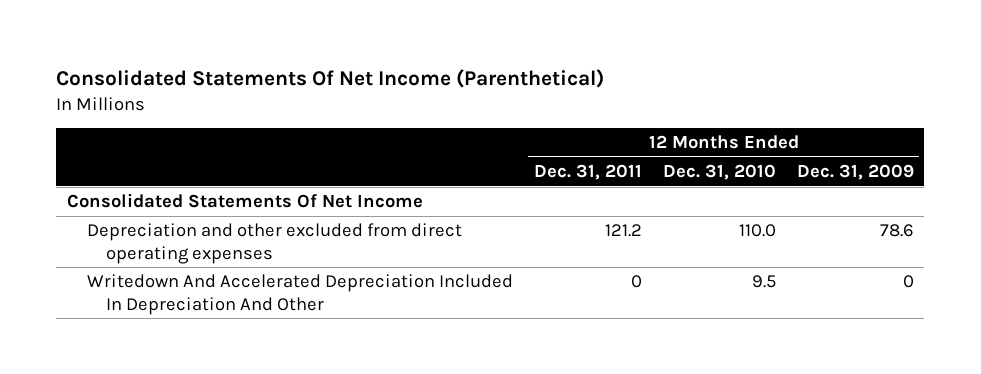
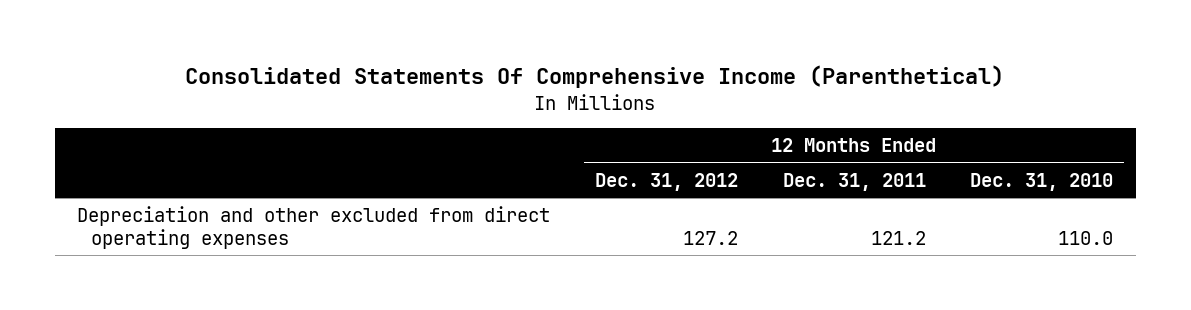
- Consolidated Statements Of Net Income (Parenthetical)
+ Consolidated Statements Of Comprehensive Income (Parenthetical)
- | 12 Months Ended Dec. 31, 2011 | 12 Months Ended Dec. 31, 2010 | 12 Months Ended Dec. 31, 2009
+ | 12 Months Ended Dec. 31, 2012 | 12 Months Ended Dec. 31, 2011 | 12 Months Ended Dec. 31, 2010
- Consolidated Statements Of Net Income
- Writedown And Accelerated Depreciation Included In Depreciation And Other | 0 | 9.5 | 0

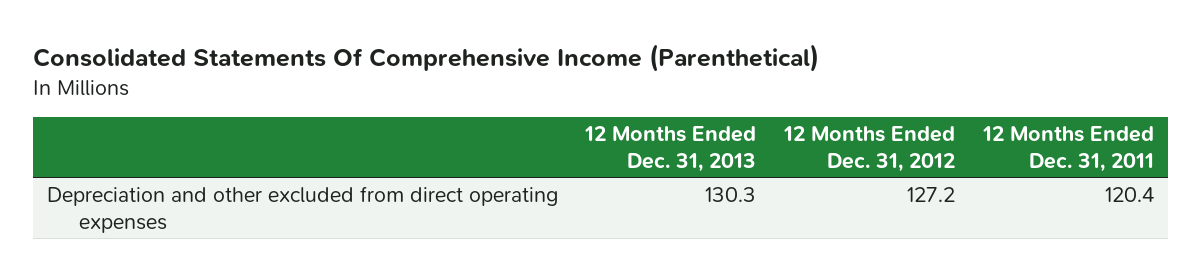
- | 12 Months Ended Dec. 31, 2012 | 12 Months Ended Dec. 31, 2011 | 12 Months Ended Dec. 31, 2010
+ | 12 Months Ended Dec. 31, 2013 | 12 Months Ended Dec. 31, 2012 | 12 Months Ended Dec. 31, 2011
- Depreciation and other excluded from direct operating expenses | 127.2 | 121.2 | 110.0
+ Depreciation and other excluded from direct operating expenses | 130.3 | 127.2 | 120.4

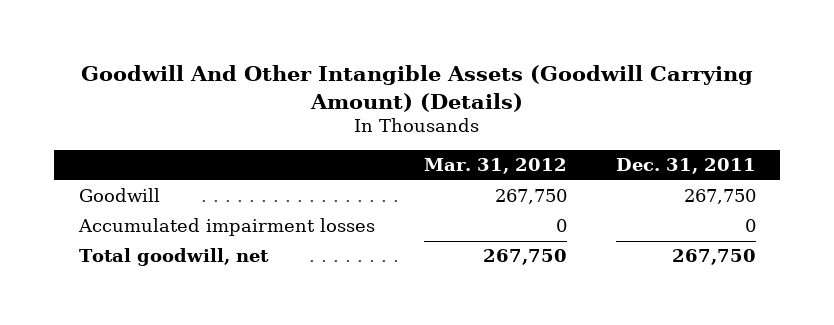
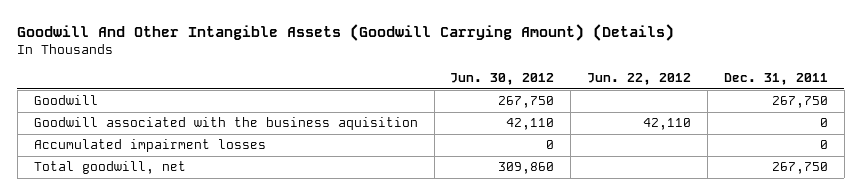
- | Mar. 31, 2012 | Dec. 31, 2011
+ | Jun. 30, 2012 | Jun. 22, 2012 | Dec. 31, 2011
+ Goodwill associated with the business aquisition | 42,110 | 42,110 | 0

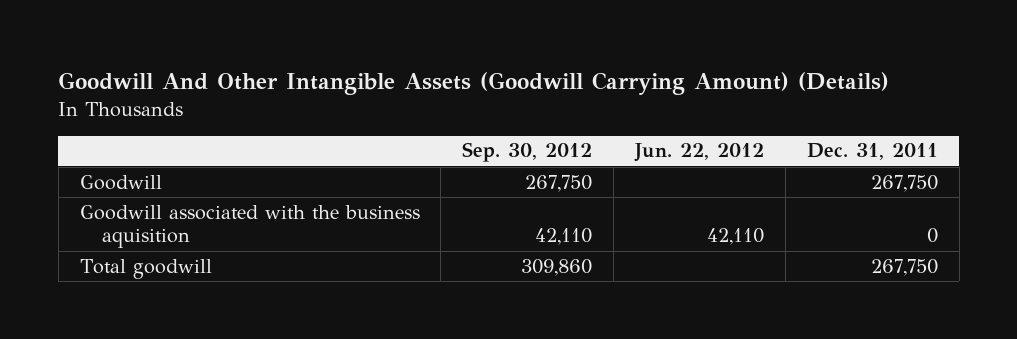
- | Jun. 30, 2012 | Jun. 22, 2012 | Dec. 31, 2011
+ | Sep. 30, 2012 | Jun. 22, 2012 | Dec. 31, 2011
- Accumulated impairment losses | 0 | | 0
- Total goodwill, net | 309,860 | | 267,750
+ Total goodwill | 309,860 | | 267,750

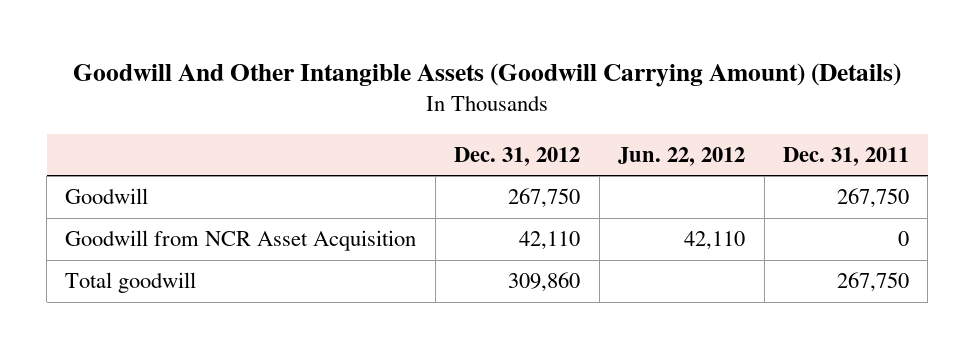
- | Sep. 30, 2012 | Jun. 22, 2012 | Dec. 31, 2011
+ | Dec. 31, 2012 | Jun. 22, 2012 | Dec. 31, 2011
- Goodwill associated with the business aquisition | 42,110 | 42,110 | 0
+ Goodwill from NCR Asset Acquisition | 42,110 | 42,110 | 0

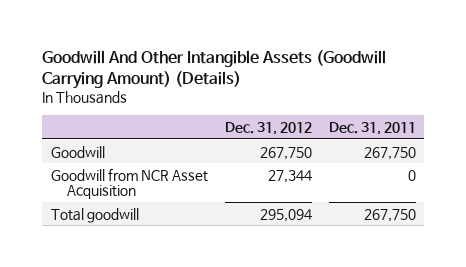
- | Dec. 31, 2012 | Jun. 22, 2012 | Dec. 31, 2011
+ | Dec. 31, 2012 | Dec. 31, 2011
- Goodwill from NCR Asset Acquisition | 42,110 | 42,110 | 0
- Total goodwill | 309,860 | | 267,750
+ Goodwill from NCR Asset Acquisition | 27,344 | 0
+ Total goodwill | 295,094 | 267,750

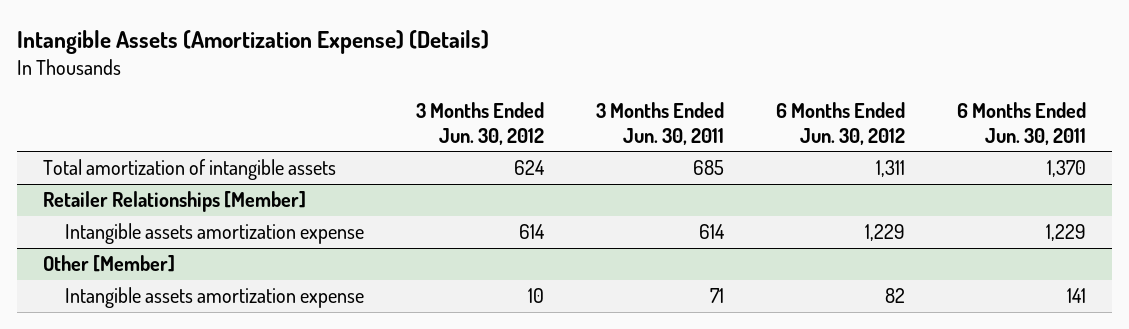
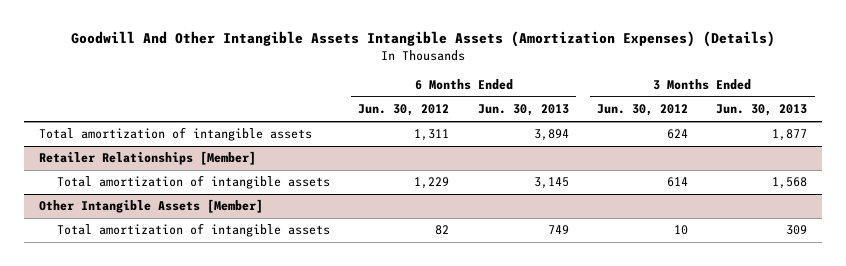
- Intangible Assets (Amortization Expense) (Details)
+ Goodwill And Other Intangible Assets Intangible Assets (Amortization Expenses) (Details)
- | 3 Months Ended Jun. 30, 2012 | 3 Months Ended Jun. 30, 2011 | 6 Months Ended Jun. 30, 2012 | 6 Months Ended Jun. 30, 2011
+ | 6 Months Ended Jun. 30, 2012 | 6 Months Ended Jun. 30, 2013 | 3 Months Ended Jun. 30, 2012 | 3 Months Ended Jun. 30, 2013
@ Retailer Relationships [Member]
- Intangible assets amortization expense | 614 | 614 | 1,229 | 1,229
- Other [Member]
- Intangible assets amortization expense | 10 | 71 | 82 | 141
@ Retailer Relationships [Member]
+ Total amortization of intangible assets | 1,229 | 3,145 | 614 | 1,568
+ Other Intangible Assets [Member]
+ Total amortization of intangible assets | 82 | 749 | 10 | 309

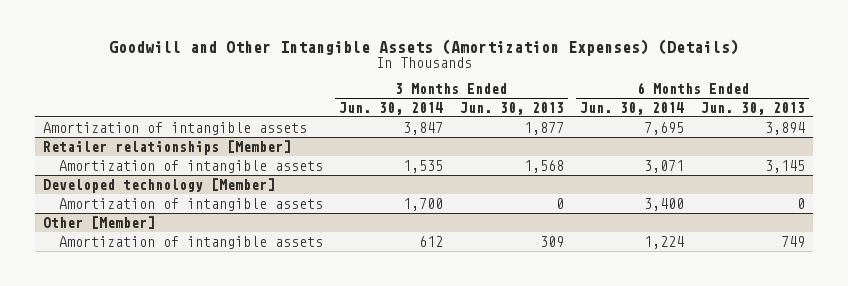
- Goodwill And Other Intangible Assets Intangible Assets (Amortization Expenses) (Details)
+ Goodwill and Other Intangible Assets (Amortization Expenses) (Details)
- | 6 Months Ended Jun. 30, 2012 | 6 Months Ended Jun. 30, 2013 | 3 Months Ended Jun. 30, 2012 | 3 Months Ended Jun. 30, 2013
+ | 3 Months Ended Jun. 30, 2014 | 3 Months Ended Jun. 30, 2013 | 6 Months Ended Jun. 30, 2014 | 6 Months Ended Jun. 30, 2013
- Total amortization of intangible assets | 1,311 | 3,894 | 624 | 1,877
- Retailer Relationships [Member]
- Total amortization of intangible assets | 1,229 | 3,145 | 614 | 1,568
- Other Intangible Assets [Member]
- Total amortization of intangible assets | 82 | 749 | 10 | 309
+ Amortization of intangible assets | 3,847 | 1,877 | 7,695 | 3,894
+ Retailer relationships [Member]
+ Amortization of intangible assets | 1,535 | 1,568 | 3,071 | 3,145
+ Developed technology [Member]
+ Amortization of intangible assets | 1,700 | 0 | 3,400 | 0
+ Other [Member]
+ Amortization of intangible assets | 612 | 309 | 1,224 | 749

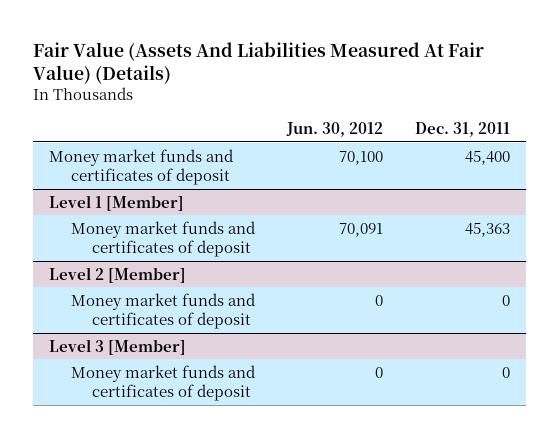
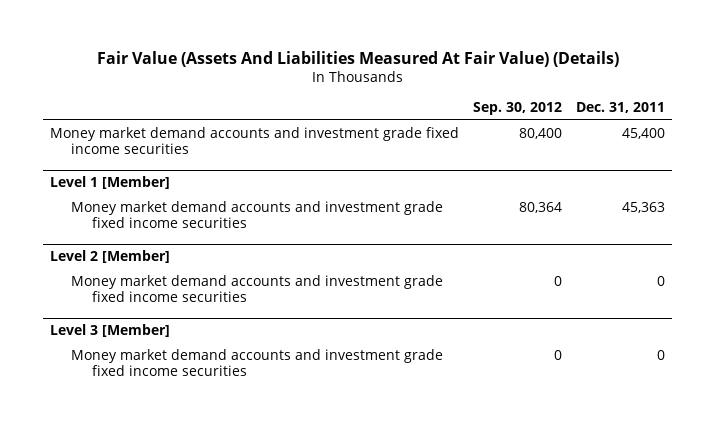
- | Jun. 30, 2012 | Dec. 31, 2011
+ | Sep. 30, 2012 | Dec. 31, 2011
- Money market funds and certificates of deposit | 70,100 | 45,400
+ Money market demand accounts and investment grade fixed income securities | 80,400 | 45,400
@ Level 1 [Member]
- Money market funds and certificates of deposit | 70,091 | 45,363
+ Money market demand accounts and investment grade fixed income securities | 80,364 | 45,363
@ Level 2 [Member]
- Money market funds and certificates of deposit | 0 | 0
+ Money market demand accounts and investment grade fixed income securities | 0 | 0
@ Level 3 [Member]
- Money market funds and certificates of deposit | 0 | 0
+ Money market demand accounts and investment grade fixed income securities | 0 | 0

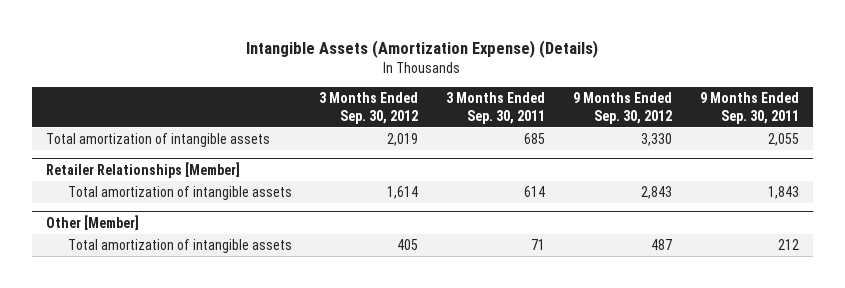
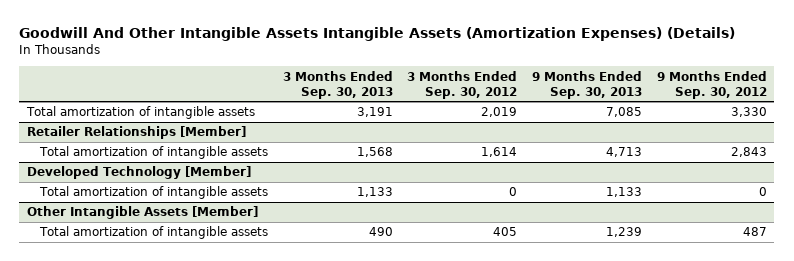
- Intangible Assets (Amortization Expense) (Details)
+ Goodwill And Other Intangible Assets Intangible Assets (Amortization Expenses) (Details)
- | 3 Months Ended Sep. 30, 2012 | 3 Months Ended Sep. 30, 2011 | 9 Months Ended Sep. 30, 2012 | 9 Months Ended Sep. 30, 2011
+ | 3 Months Ended Sep. 30, 2013 | 3 Months Ended Sep. 30, 2012 | 9 Months Ended Sep. 30, 2013 | 9 Months Ended Sep. 30, 2012
- Other [Member]
+ Developed Technology [Member]
+ Total amortization of intangible assets | 1,133 | 0 | 1,133 | 0
+ Other Intangible Assets [Member]

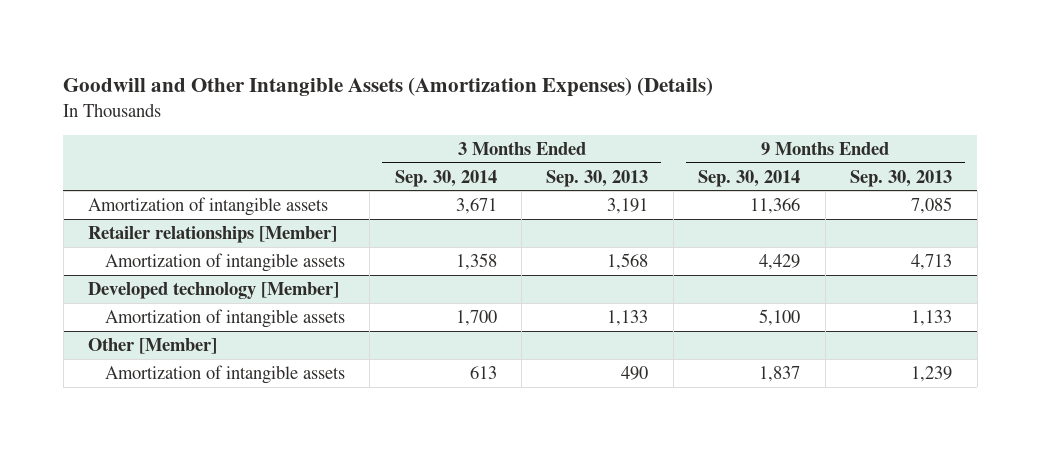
- Goodwill And Other Intangible Assets Intangible Assets (Amortization Expenses) (Details)
+ Goodwill and Other Intangible Assets (Amortization Expenses) (Details)
- | 3 Months Ended Sep. 30, 2013 | 3 Months Ended Sep. 30, 2012 | 9 Months Ended Sep. 30, 2013 | 9 Months Ended Sep. 30, 2012
+ | 3 Months Ended Sep. 30, 2014 | 3 Months Ended Sep. 30, 2013 | 9 Months Ended Sep. 30, 2014 | 9 Months Ended Sep. 30, 2013
- Total amortization of intangible assets | 3,191 | 2,019 | 7,085 | 3,330
- Retailer Relationships [Member]
- Total amortization of intangible assets | 1,568 | 1,614 | 4,713 | 2,843
- Developed Technology [Member]
- Total amortization of intangible assets | 1,133 | 0 | 1,133 | 0
- Other Intangible Assets [Member]
- Total amortization of intangible assets | 490 | 405 | 1,239 | 487
+ Amortization of intangible assets | 3,671 | 3,191 | 11,366 | 7,085
+ Retailer relationships [Member]
+ Amortization of intangible assets | 1,358 | 1,568 | 4,429 | 4,713
+ Developed technology [Member]
+ Amortization of intangible assets | 1,700 | 1,133 | 5,100 | 1,133
+ Other [Member]
+ Amortization of intangible assets | 613 | 490 | 1,837 | 1,239

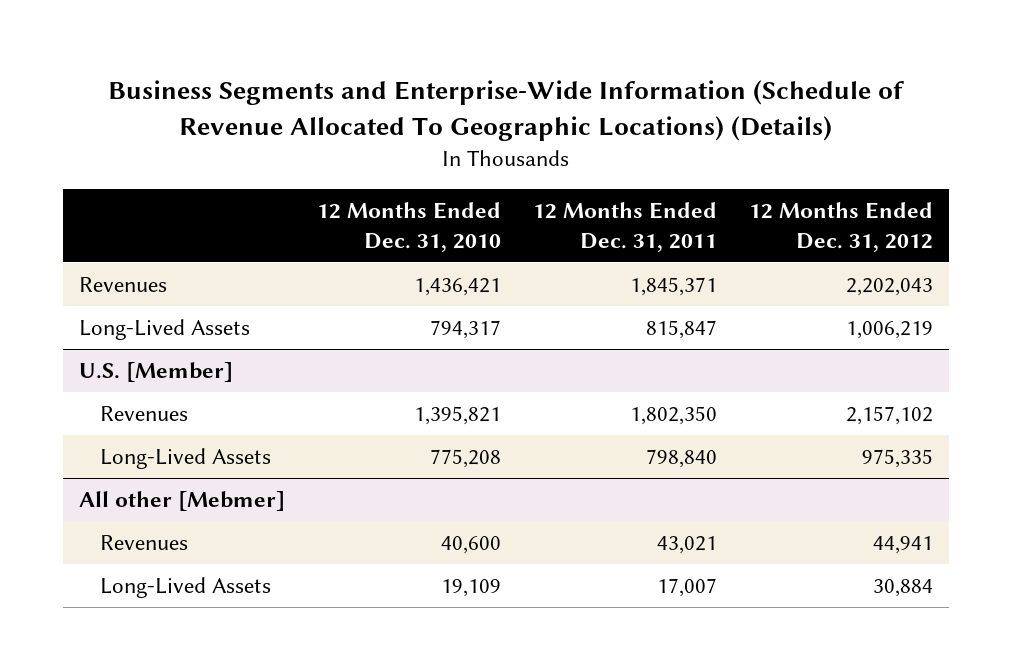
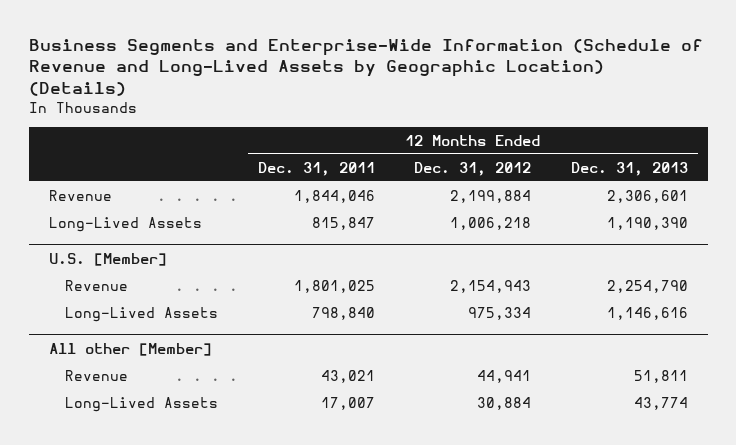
- Business Segments and Enterprise-Wide Information (Schedule of Revenue Allocated To Geographic Locations) (Details)
+ Business Segments and Enterprise-Wide Information (Schedule of Revenue and Long-Lived Assets by Geographic Location) (Details)
- | 12 Months Ended Dec. 31, 2010 | 12 Months Ended Dec. 31, 2011 | 12 Months Ended Dec. 31, 2012
+ | 12 Months Ended Dec. 31, 2011 | 12 Months Ended Dec. 31, 2012 | 12 Months Ended Dec. 31, 2013
- Revenues | 1,436,421 | 1,845,371 | 2,202,043
- Long-Lived Assets | 794,317 | 815,847 | 1,006,219
+ Revenue | 1,844,046 | 2,199,884 | 2,306,601
+ Long-Lived Assets | 815,847 | 1,006,218 | 1,190,390
@ U.S. [Member]
- Revenues | 1,395,821 | 1,802,350 | 2,157,102
- Long-Lived Assets | 775,208 | 798,840 | 975,335
- All other [Mebmer]
- Revenues | 40,600 | 43,021 | 44,941
@ U.S. [Member]
+ Revenue | 1,801,025 | 2,154,943 | 2,254,790
+ Long-Lived Assets | 798,840 | 975,334 | 1,146,616
+ All other [Member]
+ Revenue | 43,021 | 44,941 | 51,811

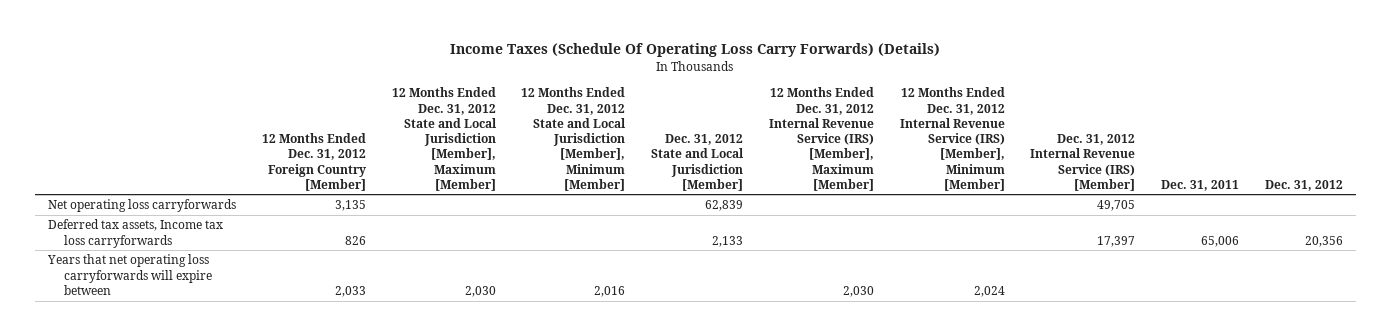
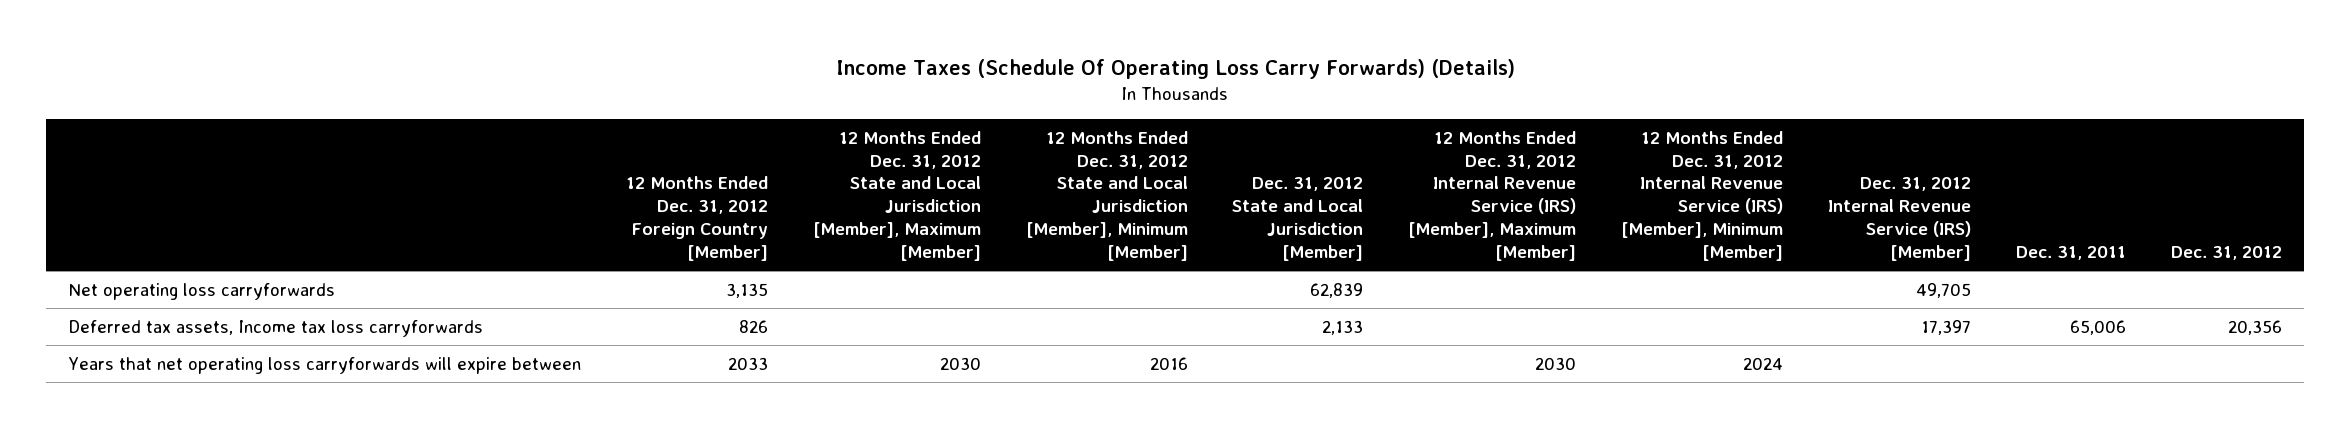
- Years that net operating loss carryforwards will expire between | 2,033 | 2,030 | 2,016 | | 2,030 | 2,024 | | |
+ Years that net operating loss carryforwards will expire between | 2033 | 2030 | 2016 | | 2030 | 2024 | | |

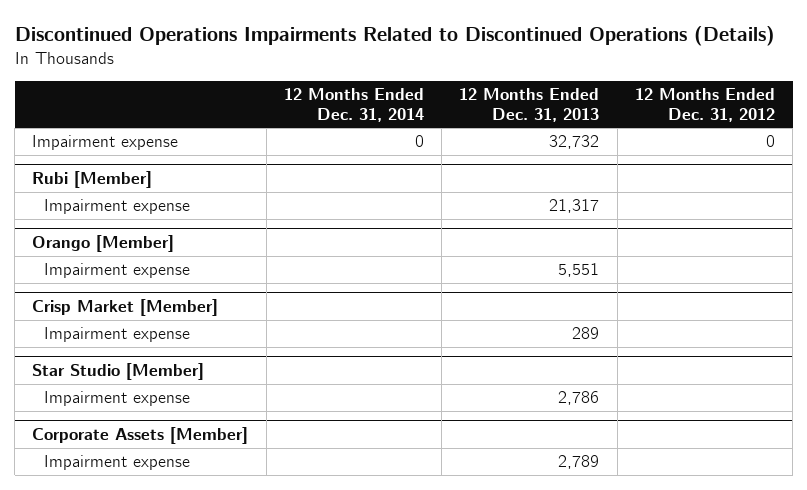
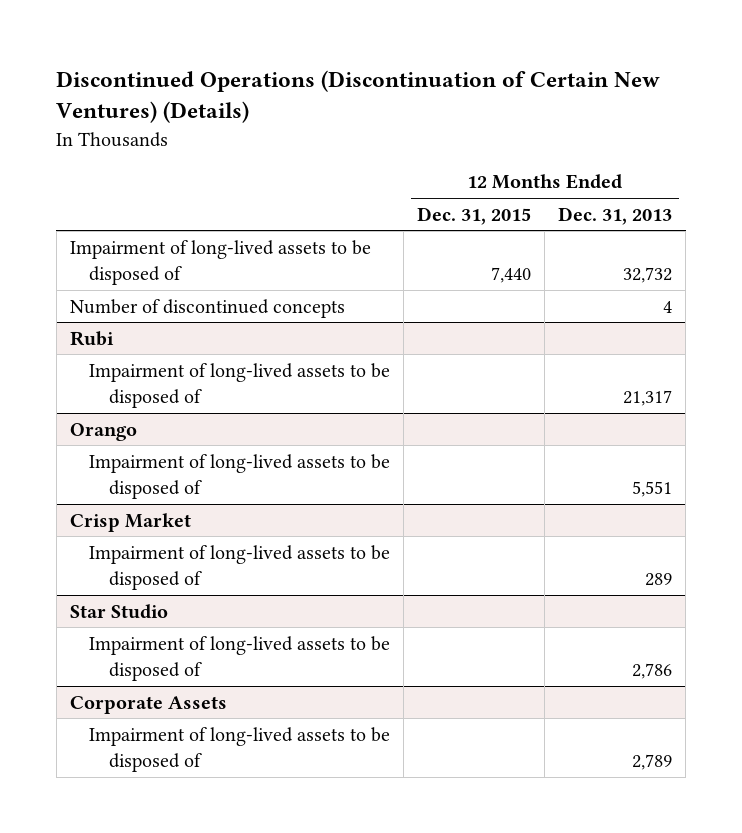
- Discontinued Operations Impairments Related to Discontinued Operations (Details)
+ Discontinued Operations (Discontinuation of Certain New Ventures) (Details)
- | 12 Months Ended Dec. 31, 2014 | 12 Months Ended Dec. 31, 2013 | 12 Months Ended Dec. 31, 2012
+ | 12 Months Ended Dec. 31, 2015 | 12 Months Ended Dec. 31, 2013
- Impairment expense | 0 | 32,732 | 0
- Rubi [Member]
- Impairment expense | | 21,317 |
- Orango [Member]
- Impairment expense | | 5,551 |
- Crisp Market [Member]
- Impairment expense | | 289 |
- Star Studio [Member]
- Impairment expense | | 2,786 |
- Corporate Assets [Member]
- Impairment expense | | 2,789 |
+ Impairment of long-lived assets to be disposed of | 7,440 | 32,732
+ Number of discontinued concepts | | 4
+ Rubi
+ Impairment of long-lived assets to be disposed of | | 21,317
+ Orango
+ Impairment of long-lived assets to be disposed of | | 5,551
+ Crisp Market
+ Impairment of long-lived assets to be disposed of | | 289
+ Star Studio
+ Impairment of long-lived assets to be disposed of | | 2,786
+ Corporate Assets
+ Impairment of long-lived assets to be disposed of | | 2,789

